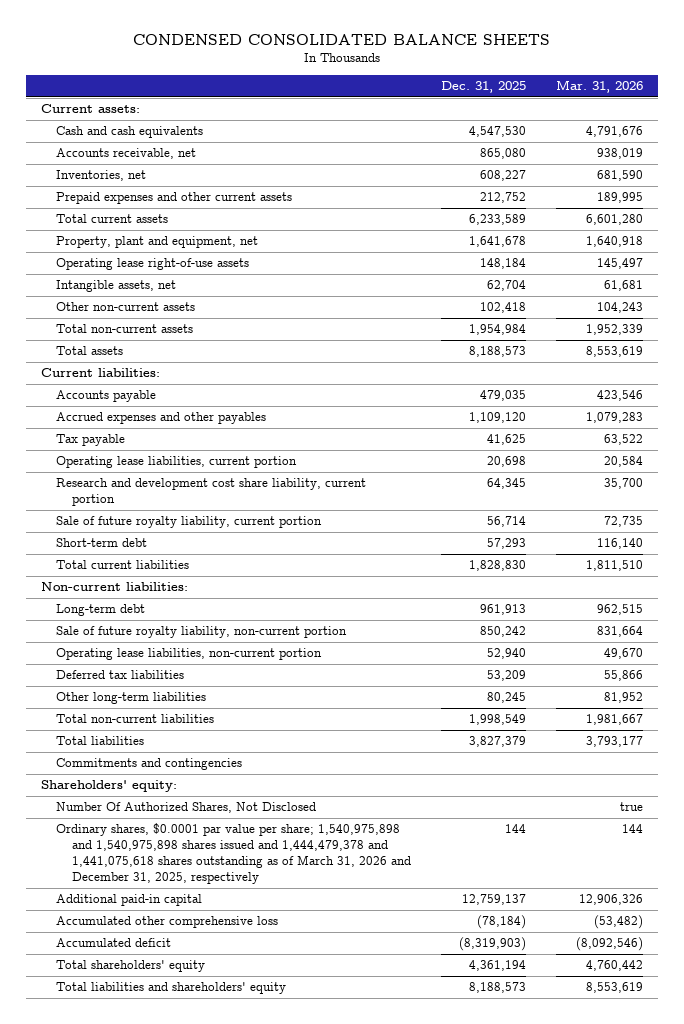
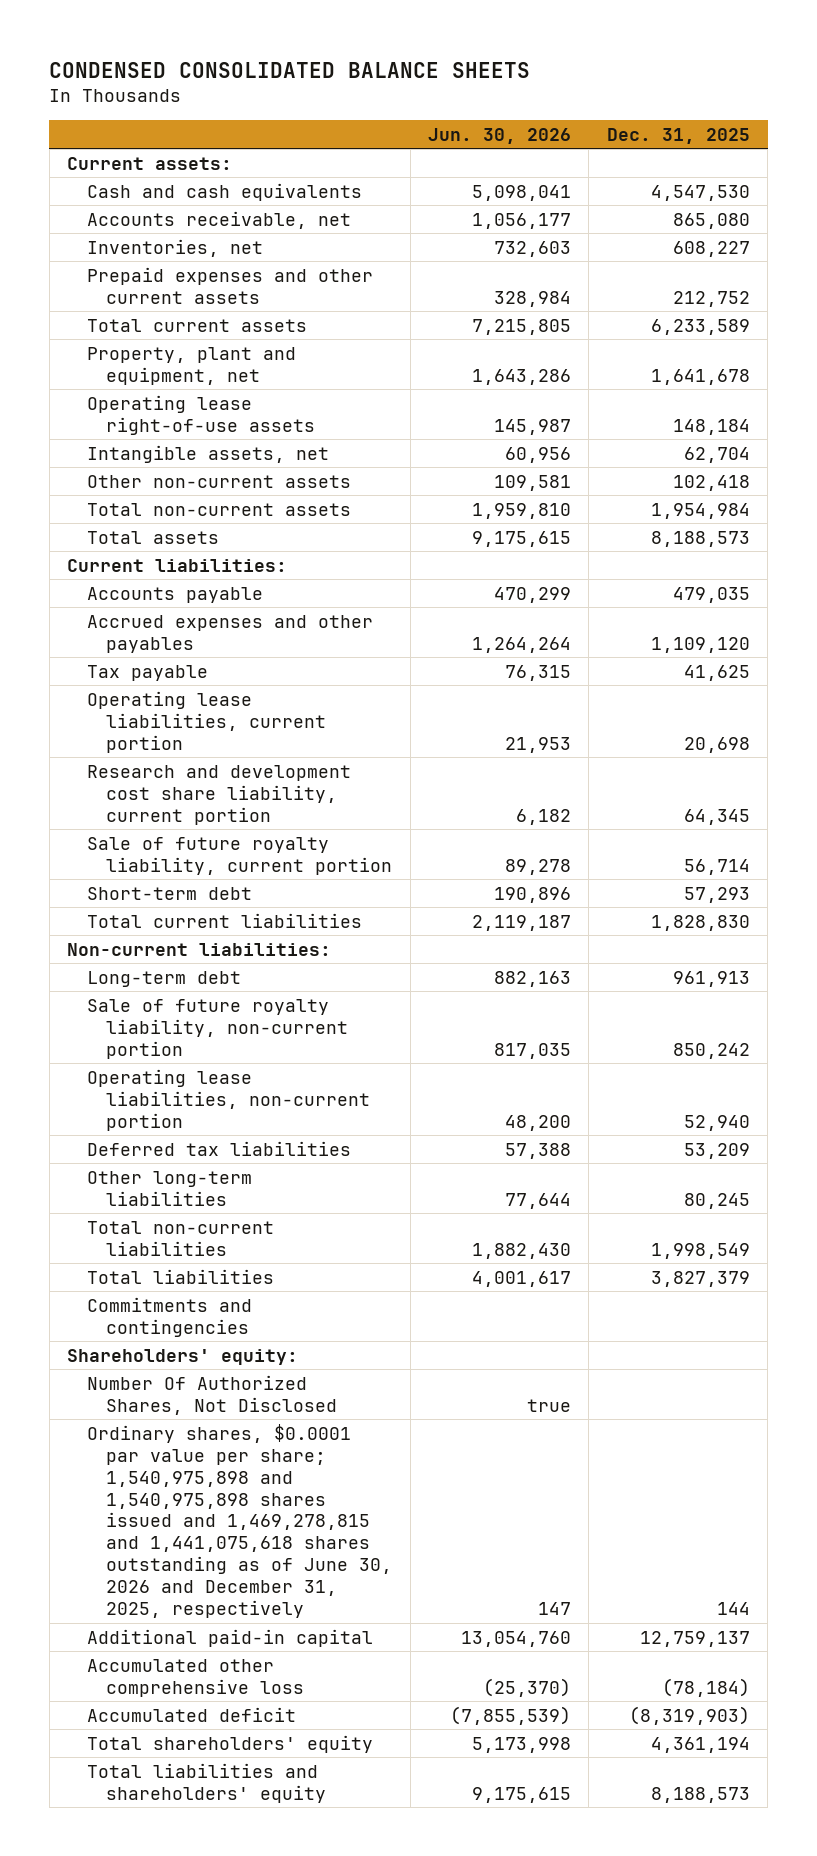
- | Dec. 31, 2025 | Mar. 31, 2026
+ | Jun. 30, 2026 | Dec. 31, 2025
- Ordinary shares, $0.0001 par value per share; 1,540,975,898 and 1,540,975,898 shares issued and 1,444,479,378 and 1,441,075,618 shares outstanding as of March 31, 2026 and December 31, 2025, respectively | 144 | 144
+ Ordinary shares, $0.0001 par value per share; 1,540,975,898 and 1,540,975,898 shares issued and 1,469,278,815 and 1,441,075,618 shares outstanding as of June 30, 2026 and December 31, 2025, respectively | 147 | 144

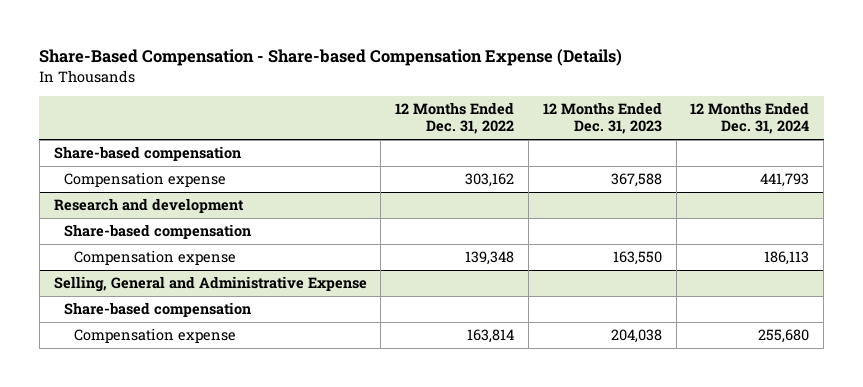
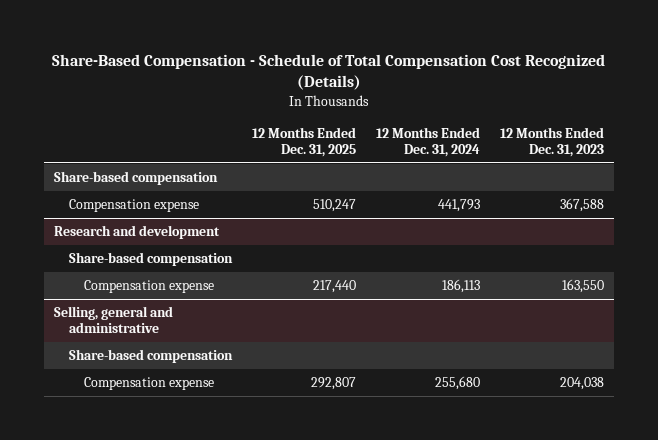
- Share-Based Compensation - Share-based Compensation Expense (Details)
+ Share-Based Compensation - Schedule of Total Compensation Cost Recognized (Details)
- | 12 Months Ended Dec. 31, 2022 | 12 Months Ended Dec. 31, 2023 | 12 Months Ended Dec. 31, 2024
+ | 12 Months Ended Dec. 31, 2025 | 12 Months Ended Dec. 31, 2024 | 12 Months Ended Dec. 31, 2023
- Selling, General and Administrative Expense
+ Selling, general and administrative

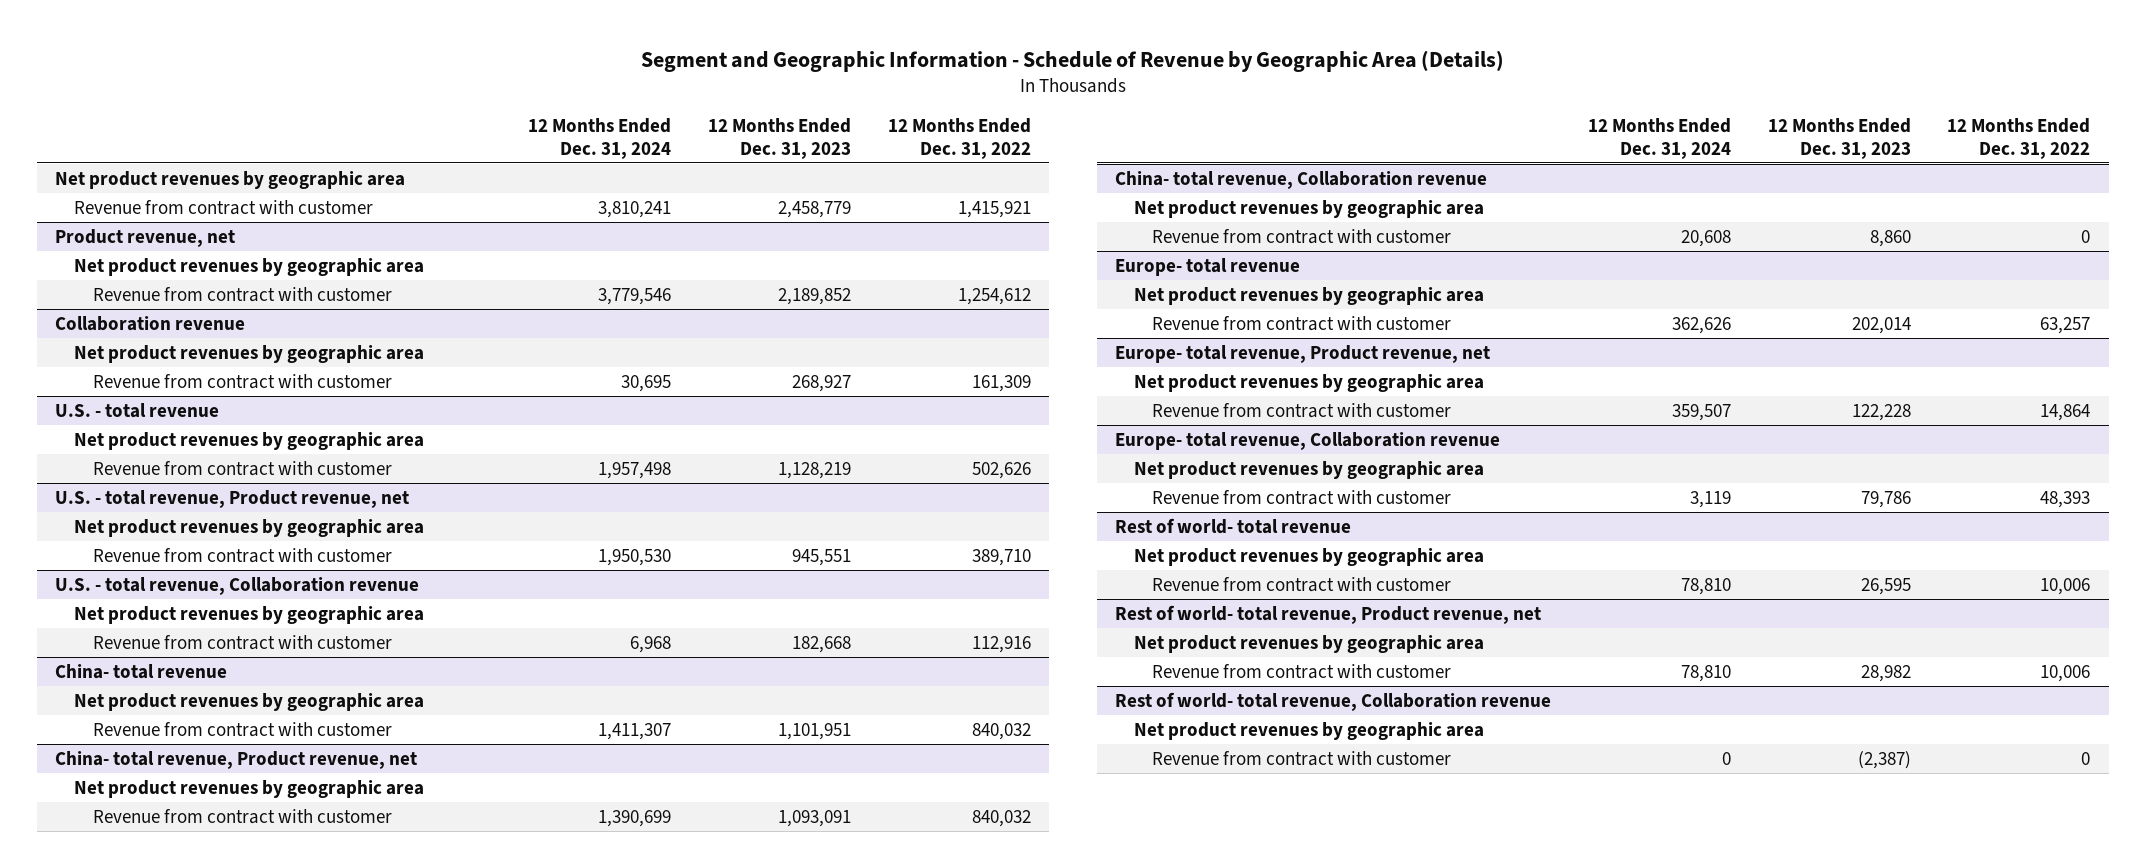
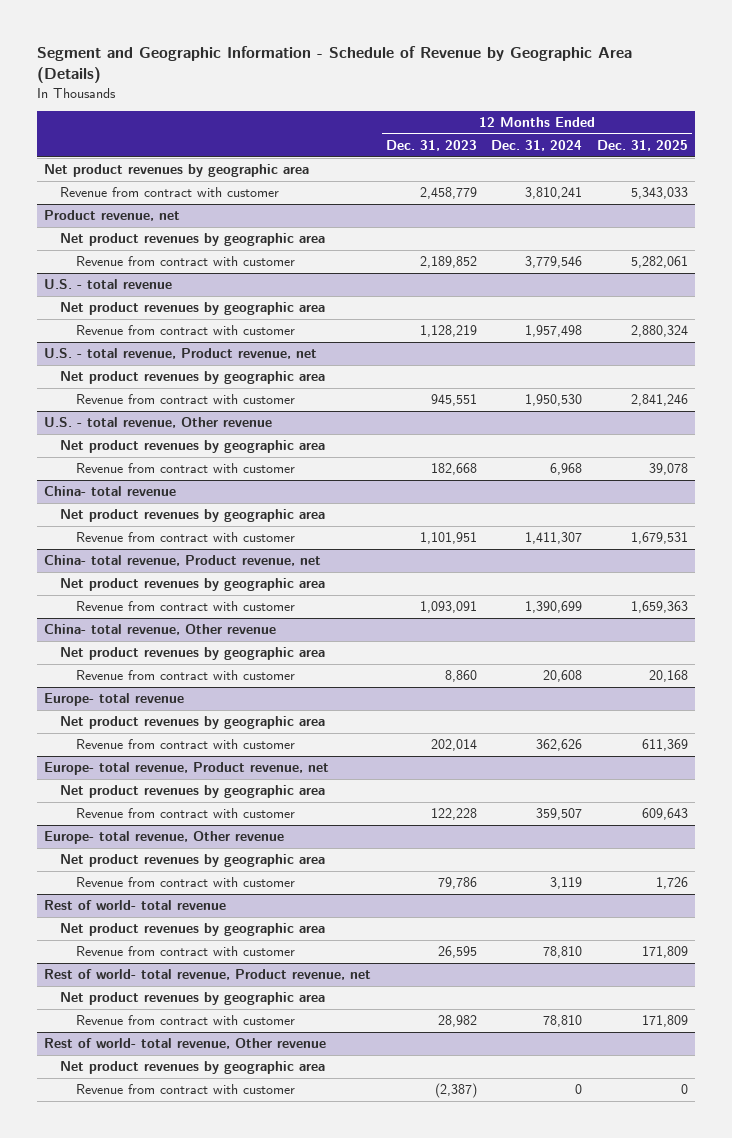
- | 12 Months Ended Dec. 31, 2024 | 12 Months Ended Dec. 31, 2023 | 12 Months Ended Dec. 31, 2022
+ | 12 Months Ended Dec. 31, 2023 | 12 Months Ended Dec. 31, 2024 | 12 Months Ended Dec. 31, 2025
- Collaboration revenue
- Net product revenues by geographic area
- Revenue from contract with customer | 30,695 | 268,927 | 161,309
- U.S. - total revenue, Collaboration revenue
+ U.S. - total revenue, Other revenue
- China- total revenue, Collaboration revenue
+ China- total revenue, Other revenue
- Europe- total revenue, Collaboration revenue
+ Europe- total revenue, Other revenue
- Rest of world- total revenue, Collaboration revenue
+ Rest of world- total revenue, Other revenue

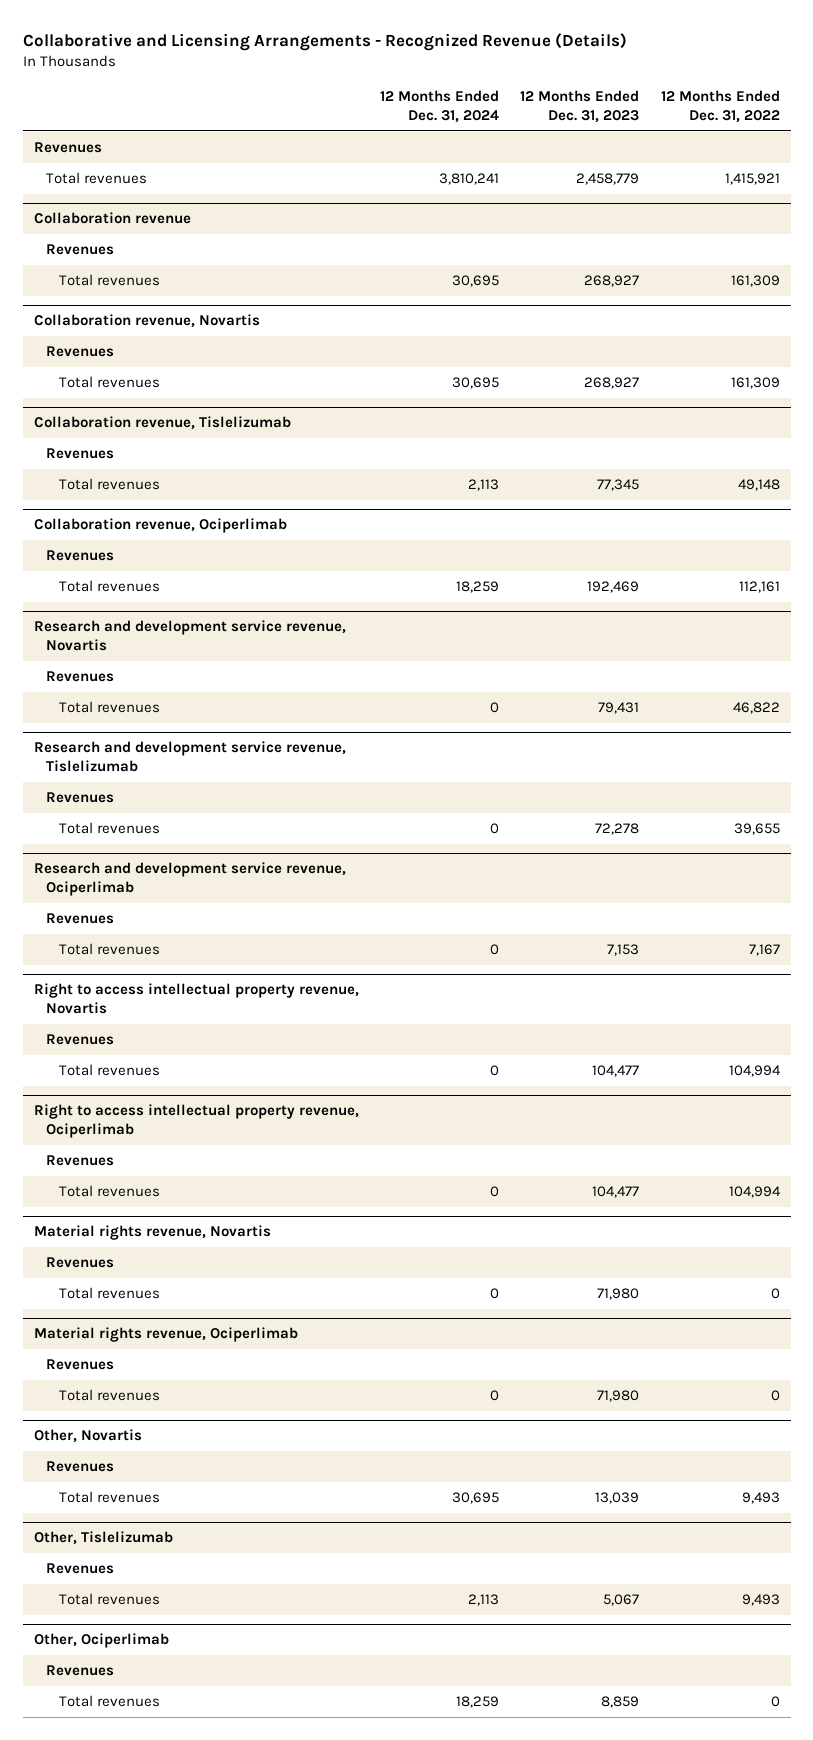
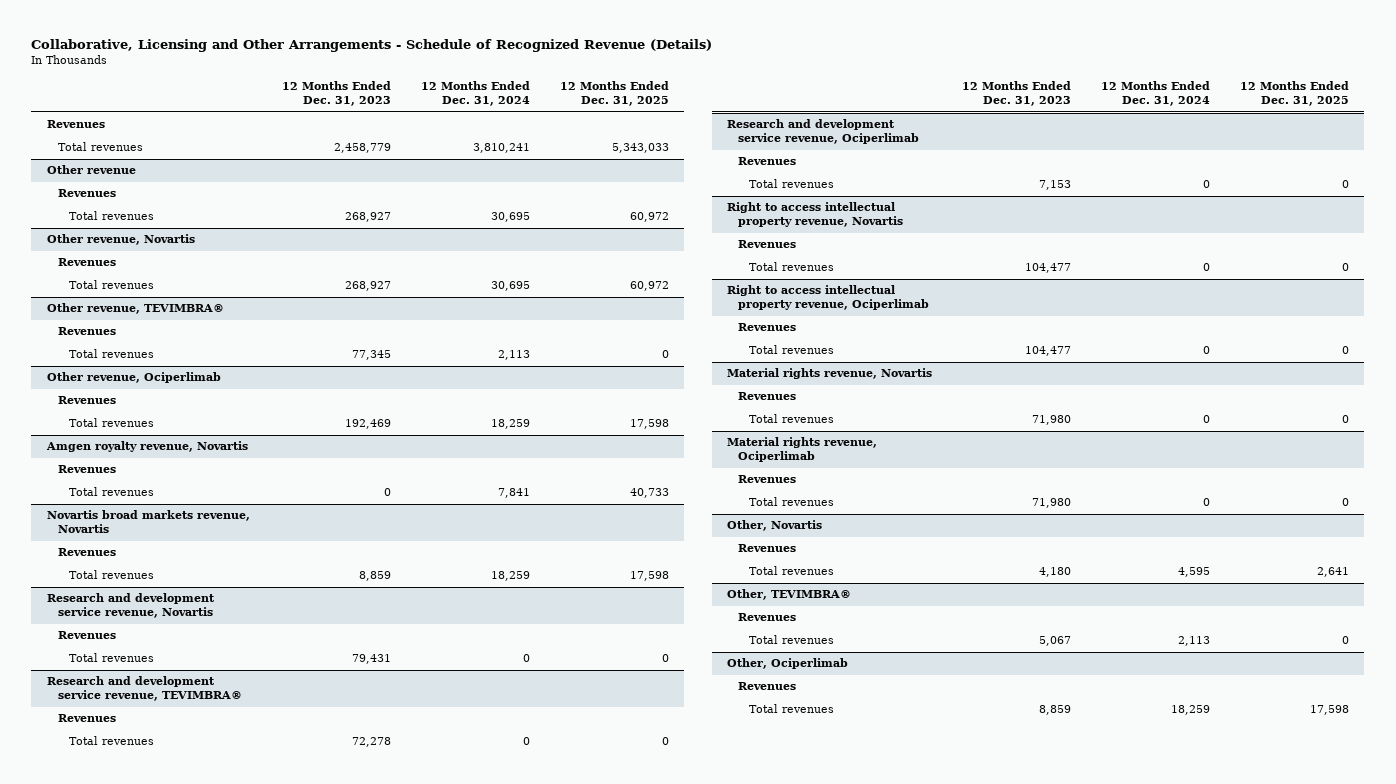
- Collaborative and Licensing Arrangements - Recognized Revenue (Details)
+ Collaborative, Licensing and Other Arrangements - Schedule of Recognized Revenue (Details)
- | 12 Months Ended Dec. 31, 2024 | 12 Months Ended Dec. 31, 2023 | 12 Months Ended Dec. 31, 2022
+ | 12 Months Ended Dec. 31, 2023 | 12 Months Ended Dec. 31, 2024 | 12 Months Ended Dec. 31, 2025
- Collaboration revenue
+ Other revenue
- Collaboration revenue, Novartis
+ Other revenue, Novartis
- Collaboration revenue, Tislelizumab
+ Other revenue, TEVIMBRA®
- Collaboration revenue, Ociperlimab
+ Other revenue, Ociperlimab
+ Amgen royalty revenue, Novartis
+ Revenues
+ Total revenues | 0 | 7,841 | 40,733
+ Novartis broad markets revenue, Novartis
+ Revenues
+ Total revenues | 8,859 | 18,259 | 17,598
- Research and development service revenue, Tislelizumab
+ Research and development service revenue, TEVIMBRA®
@ Other, Novartis
- Total revenues | 30,695 | 13,039 | 9,493
- Other, Tislelizumab
@ Other, Novartis
+ Total revenues | 4,180 | 4,595 | 2,641
+ Other, TEVIMBRA®

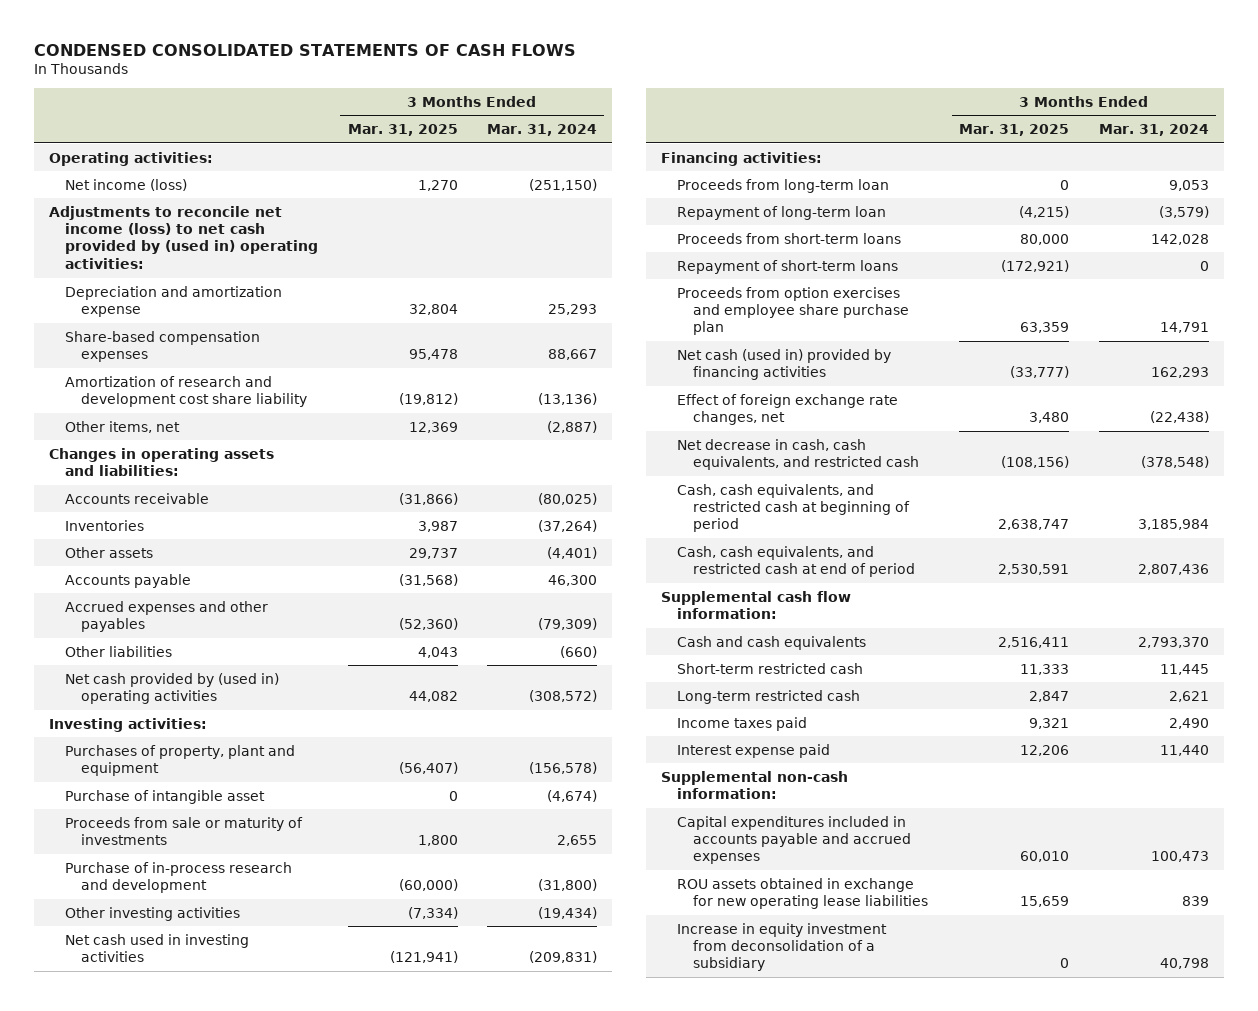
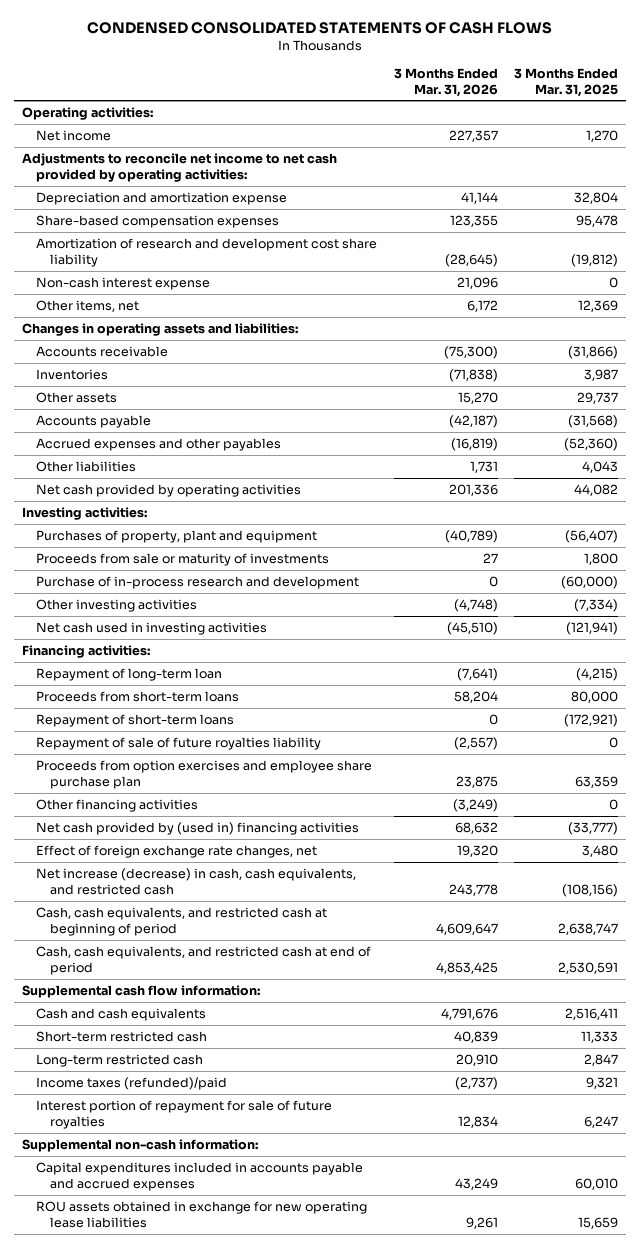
- | 3 Months Ended Mar. 31, 2025 | 3 Months Ended Mar. 31, 2024
+ | 3 Months Ended Mar. 31, 2026 | 3 Months Ended Mar. 31, 2025
- Net income (loss) | 1,270 | (251,150)
- Adjustments to reconcile net income (loss) to net cash provided by (used in) operating activities:
+ Net income | 227,357 | 1,270
+ Adjustments to reconcile net income to net cash provided by operating activities:
+ Non-cash interest expense | 21,096 | 0
- Net cash provided by (used in) operating activities | 44,082 | (308,572)
+ Net cash provided by operating activities | 201,336 | 44,082
- Purchase of intangible asset | 0 | (4,674)
- Proceeds from long-term loan | 0 | 9,053
+ Repayment of sale of future royalties liability | (2,557) | 0
- Net cash (used in) provided by financing activities | (33,777) | 162,293
+ Other financing activities | (3,249) | 0
+ Net cash provided by (used in) financing activities | 68,632 | (33,777)
- Net decrease in cash, cash equivalents, and restricted cash | (108,156) | (378,548)
+ Net increase (decrease) in cash, cash equivalents, and restricted cash | 243,778 | (108,156)
- Income taxes paid | 9,321 | 2,490
- Interest expense paid | 12,206 | 11,440
+ Income taxes (refunded)/paid | (2,737) | 9,321
+ Interest portion of repayment for sale of future royalties | 12,834 | 6,247
- Increase in equity investment from deconsolidation of a subsidiary | 0 | 40,798

